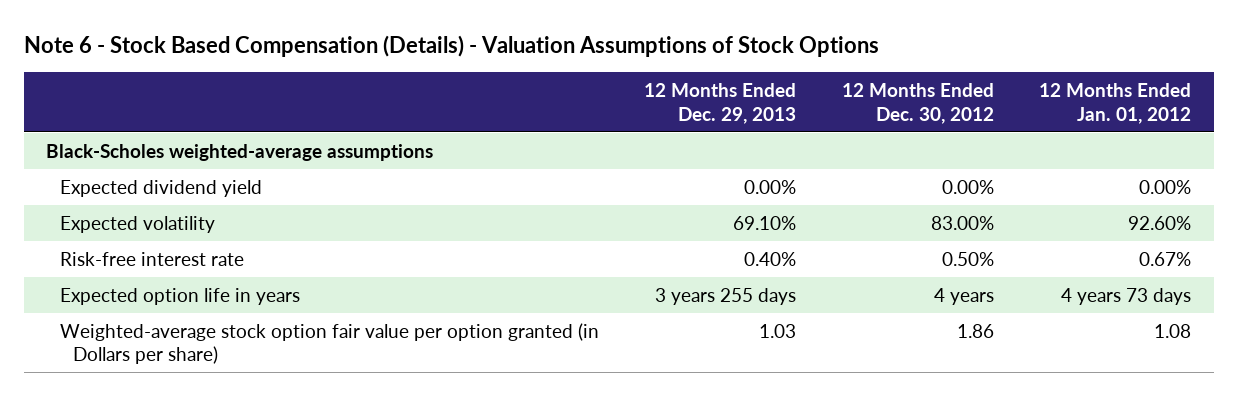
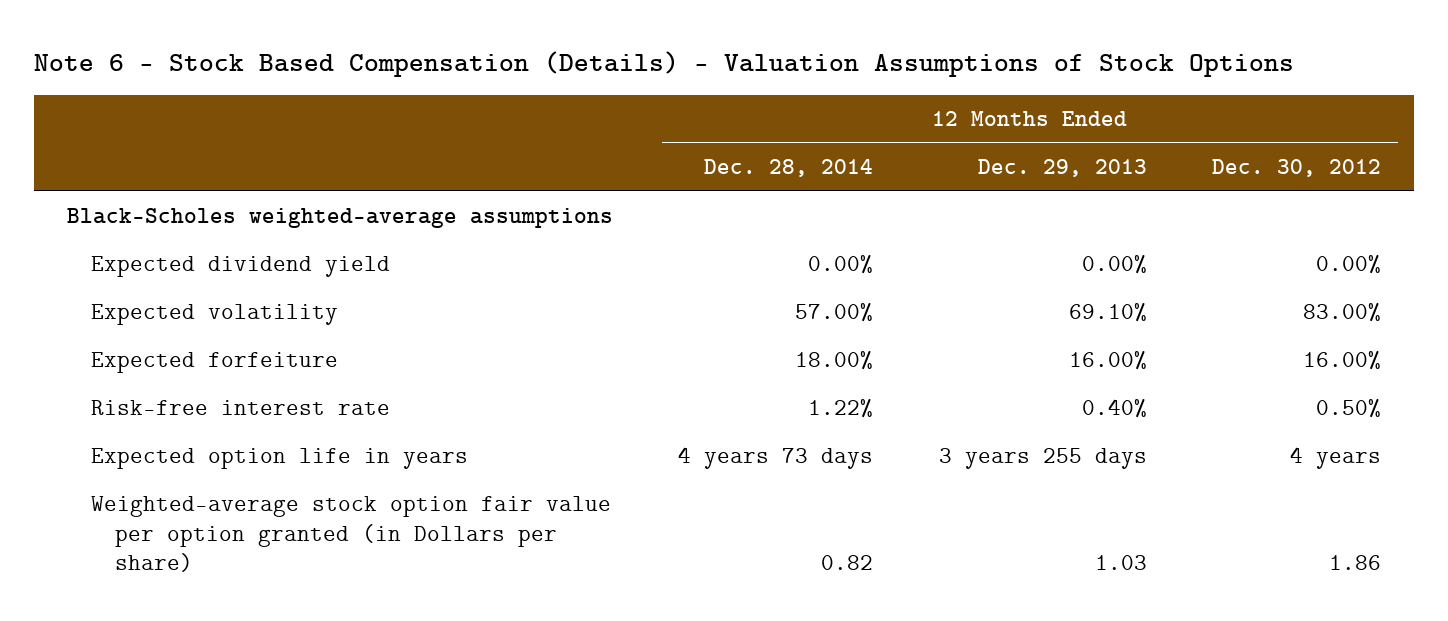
- | 12 Months Ended Dec. 29, 2013 | 12 Months Ended Dec. 30, 2012 | 12 Months Ended Jan. 01, 2012
+ | 12 Months Ended Dec. 28, 2014 | 12 Months Ended Dec. 29, 2013 | 12 Months Ended Dec. 30, 2012
+ Expected forfeiture | 18.00% | 16.00% | 16.00%

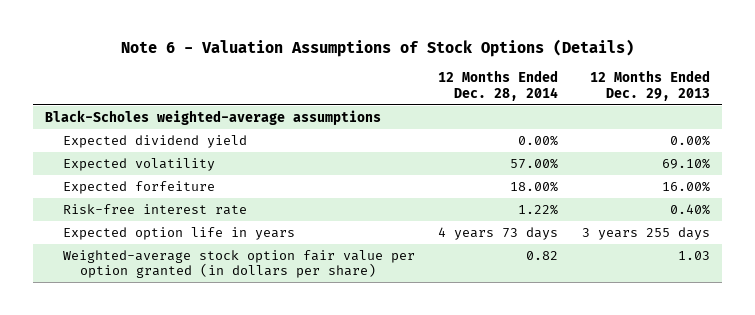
- Note 6 - Stock Based Compensation (Details) - Valuation Assumptions of Stock Options
+ Note 6 - Valuation Assumptions of Stock Options (Details)
- | 12 Months Ended Dec. 28, 2014 | 12 Months Ended Dec. 29, 2013 | 12 Months Ended Dec. 30, 2012
+ | 12 Months Ended Dec. 28, 2014 | 12 Months Ended Dec. 29, 2013
- Weighted-average stock option fair value per option granted (in Dollars per share) | 0.82 | 1.03 | 1.86
+ Weighted-average stock option fair value per option granted (in dollars per share) | 0.82 | 1.03

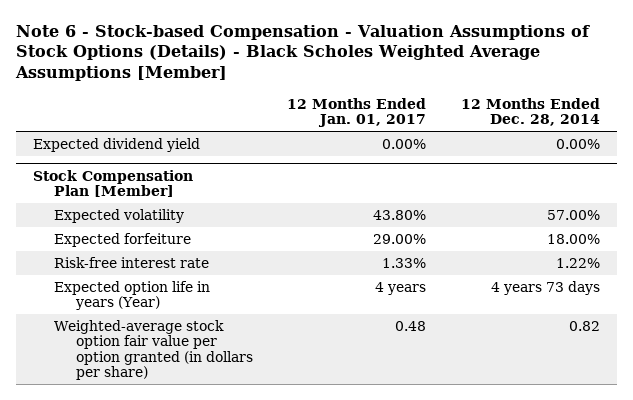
- Note 6 - Valuation Assumptions of Stock Options (Details)
+ Note 6 - Stock-based Compensation - Valuation Assumptions of Stock Options (Details) - Black Scholes Weighted Average Assumptions [Member]
- | 12 Months Ended Dec. 28, 2014 | 12 Months Ended Dec. 29, 2013
+ | 12 Months Ended Jan. 01, 2017 | 12 Months Ended Dec. 28, 2014
- Black-Scholes weighted-average assumptions
+ Stock Compensation Plan [Member]
- Expected option life in years | 4 years 73 days | 3 years 255 days
+ Expected option life in years (Year) | 4 years | 4 years 73 days

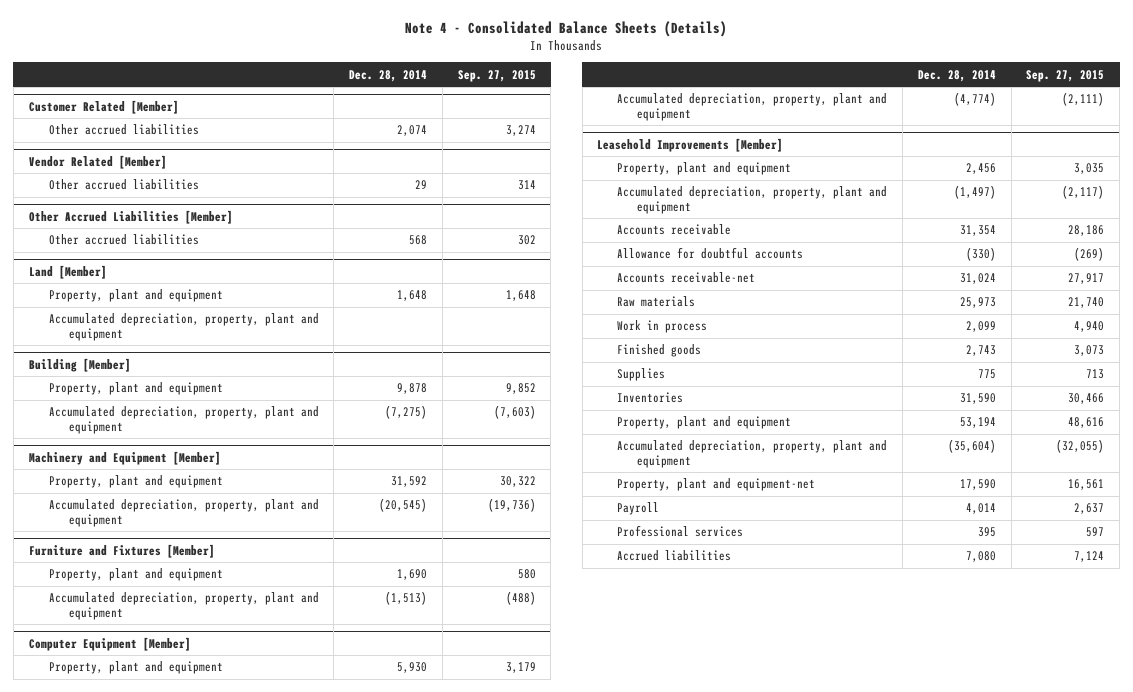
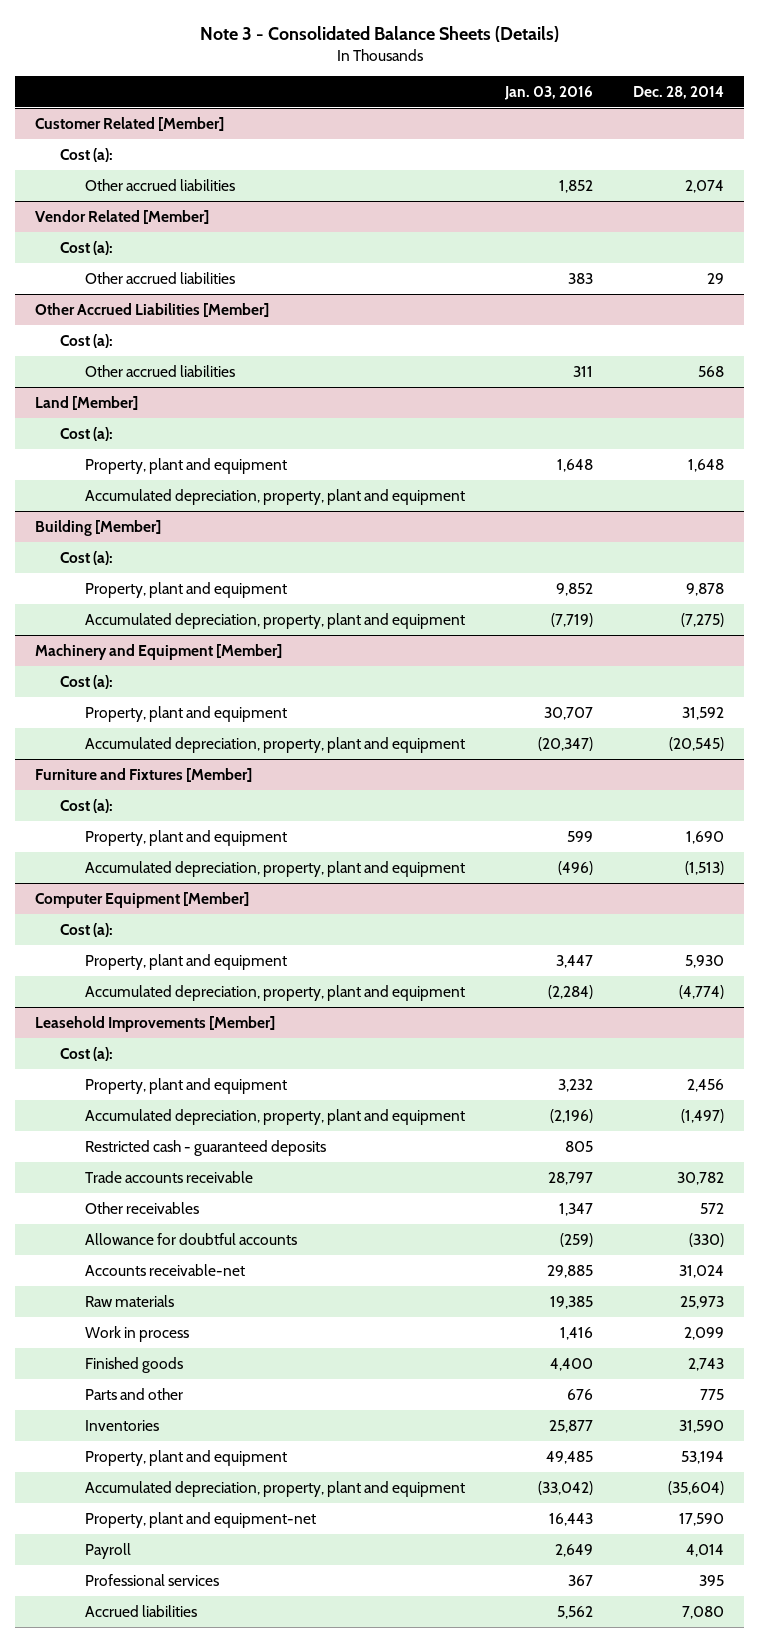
- Note 4 - Consolidated Balance Sheets (Details)
+ Note 3 - Consolidated Balance Sheets (Details)
- | Dec. 28, 2014 | Sep. 27, 2015
+ | Jan. 03, 2016 | Dec. 28, 2014
@ Customer Related [Member]
+ Cost (a):
@ Vendor Related [Member]
+ Cost (a):
@ Other Accrued Liabilities [Member]
+ Cost (a):
@ Land [Member]
+ Cost (a):
@ Building [Member]
+ Cost (a):
@ Machinery and Equipment [Member]
+ Cost (a):
@ Furniture and Fixtures [Member]
+ Cost (a):
@ Computer Equipment [Member]
+ Cost (a):
@ Leasehold Improvements [Member]
+ Cost (a):
- Accounts receivable | 31,354 | 28,186
+ Restricted cash - guaranteed deposits | 805 |
+ Trade accounts receivable | 28,797 | 30,782
+ Other receivables | 1,347 | 572
- Supplies | 775 | 713
+ Parts and other | 676 | 775

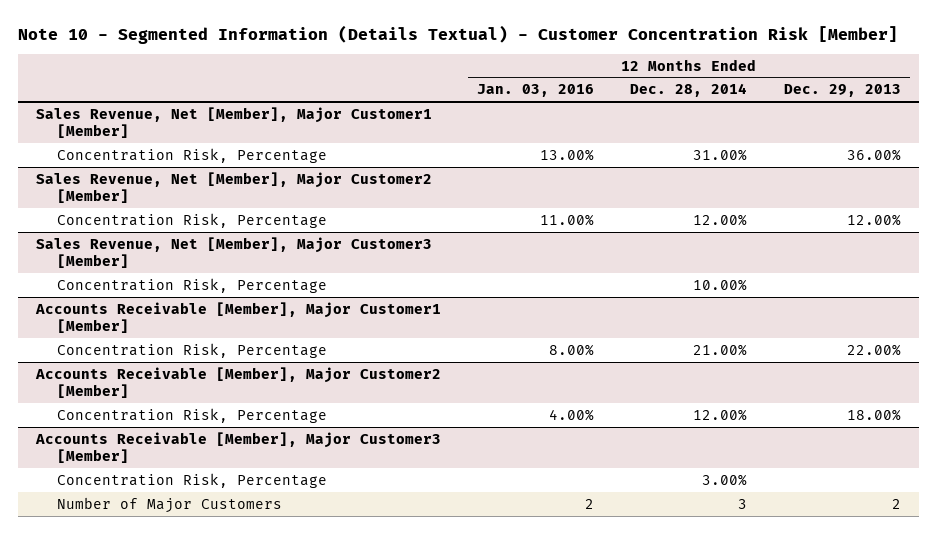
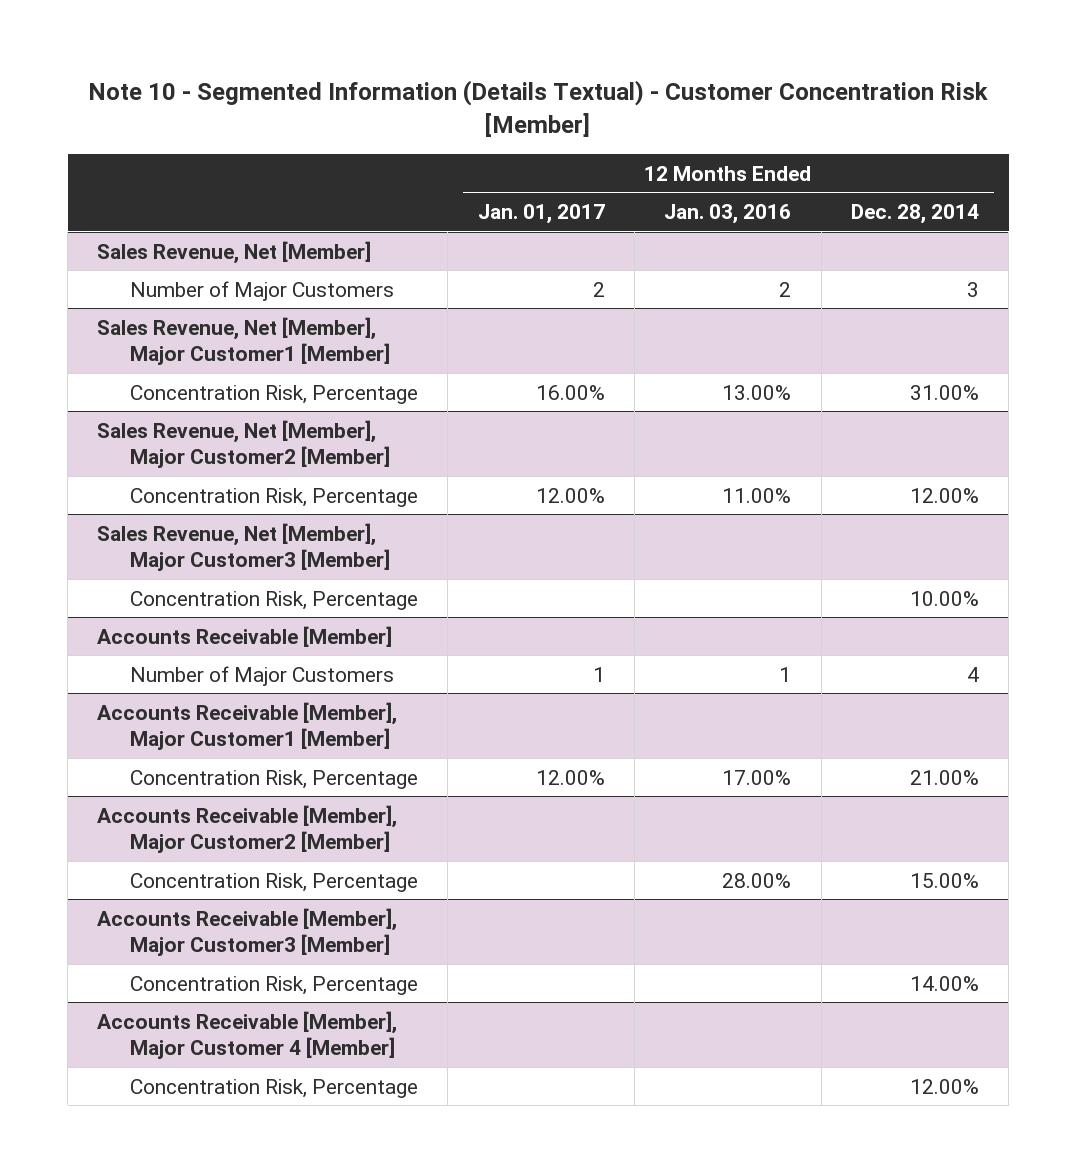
- | 12 Months Ended Jan. 03, 2016 | 12 Months Ended Dec. 28, 2014 | 12 Months Ended Dec. 29, 2013
+ | 12 Months Ended Jan. 01, 2017 | 12 Months Ended Jan. 03, 2016 | 12 Months Ended Dec. 28, 2014
+ Sales Revenue, Net [Member]
+ Number of Major Customers | 2 | 2 | 3
+ Accounts Receivable [Member]
+ Number of Major Customers | 1 | 1 | 4
@ Accounts Receivable [Member], Major Customer1 [Member]
- Concentration Risk, Percentage | 8.00% | 21.00% | 22.00%
+ Concentration Risk, Percentage | 12.00% | 17.00% | 21.00%
@ Accounts Receivable [Member], Major Customer2 [Member]
- Concentration Risk, Percentage | 4.00% | 12.00% | 18.00%
+ Concentration Risk, Percentage | | 28.00% | 15.00%
@ Accounts Receivable [Member], Major Customer3 [Member]
- Concentration Risk, Percentage | | 3.00% |
- Number of Major Customers | 2 | 3 | 2
+ Concentration Risk, Percentage | | | 14.00%
+ Accounts Receivable [Member], Major Customer 4 [Member]
+ Concentration Risk, Percentage | | | 12.00%

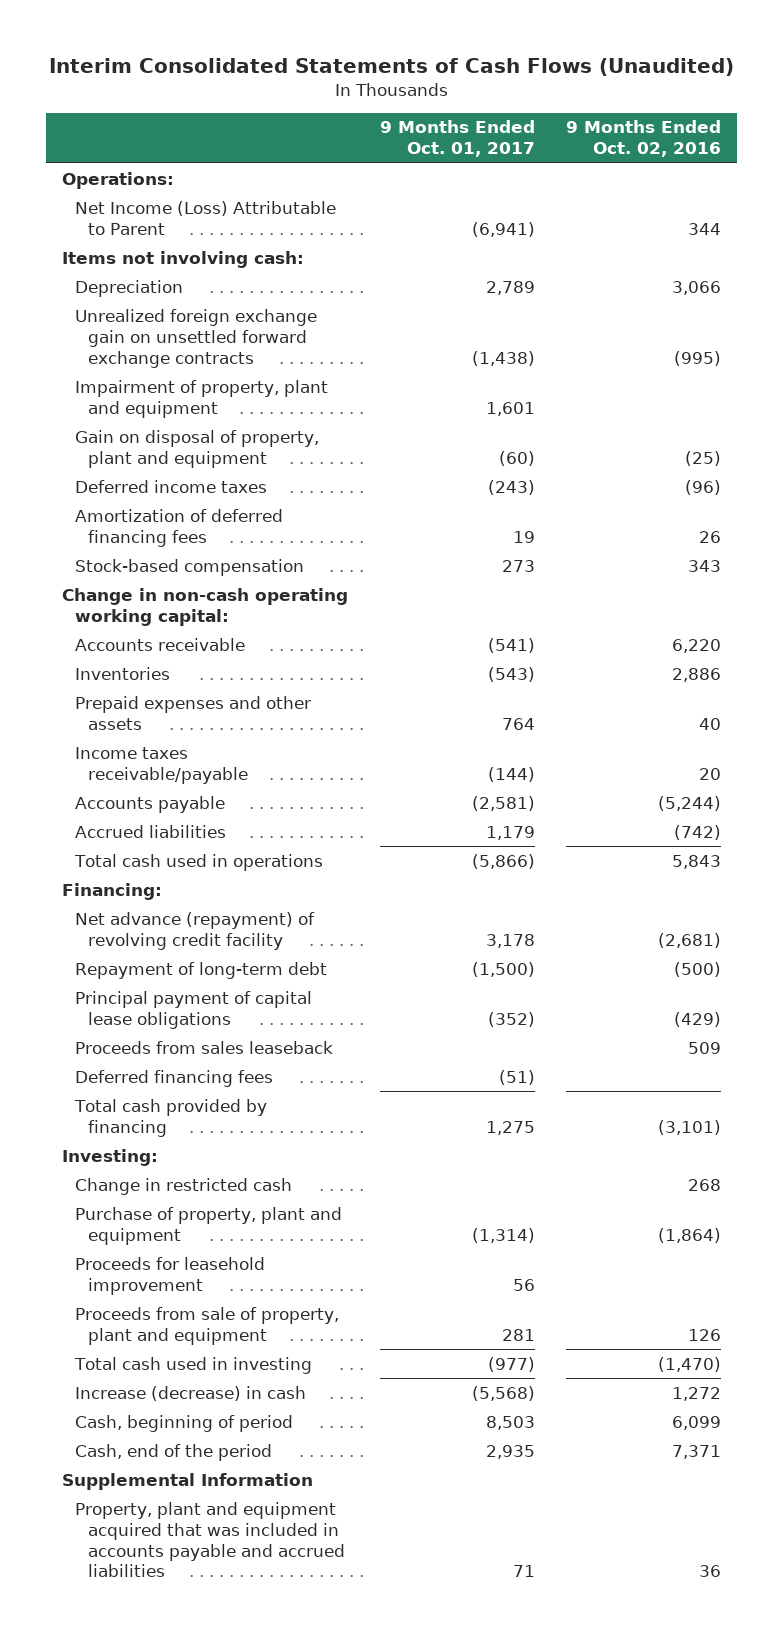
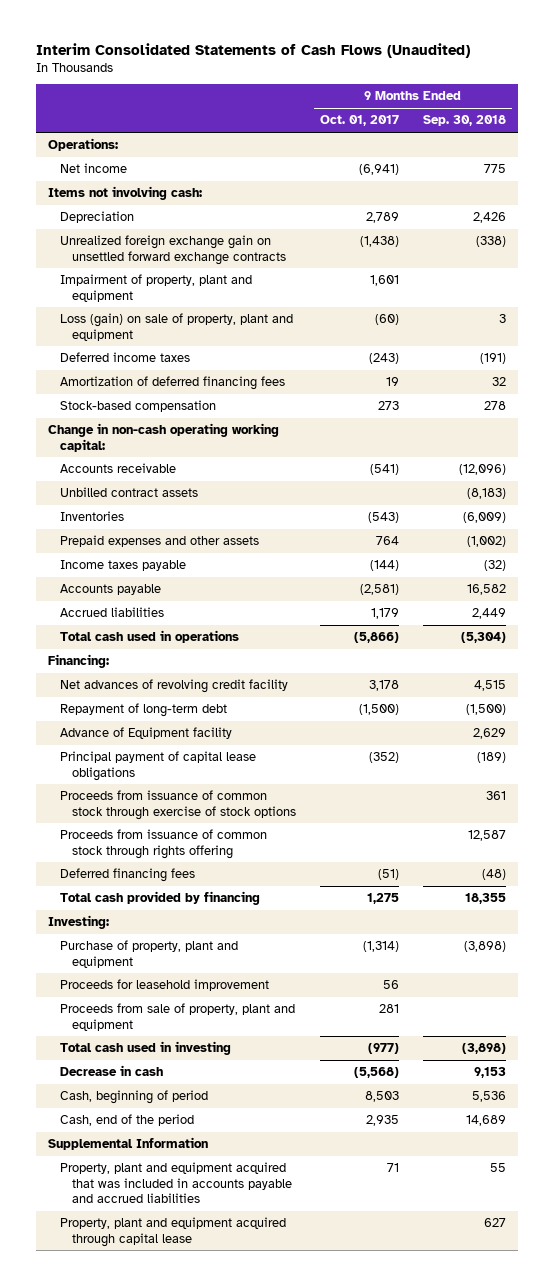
- | 9 Months Ended Oct. 01, 2017 | 9 Months Ended Oct. 02, 2016
+ | 9 Months Ended Oct. 01, 2017 | 9 Months Ended Sep. 30, 2018
- Net Income (Loss) Attributable to Parent | (6,941) | 344
+ Net income | (6,941) | 775
- Gain on disposal of property, plant and equipment | (60) | (25)
+ Loss (gain) on sale of property, plant and equipment | (60) | 3
+ Unbilled contract assets | | (8,183)
- Income taxes receivable/payable | (144) | 20
+ Income taxes payable | (144) | (32)
- Net advance (repayment) of revolving credit facility | 3,178 | (2,681)
+ Net advances of revolving credit facility | 3,178 | 4,515
+ Advance of Equipment facility | | 2,629
- Proceeds from sales leaseback | | 509
+ Proceeds from issuance of common stock through exercise of stock options | | 361
+ Proceeds from issuance of common stock through rights offering | | 12,587
- Change in restricted cash | | 268
- Increase (decrease) in cash | (5,568) | 1,272
+ Decrease in cash | (5,568) | 9,153
+ Property, plant and equipment acquired through capital lease | | 627

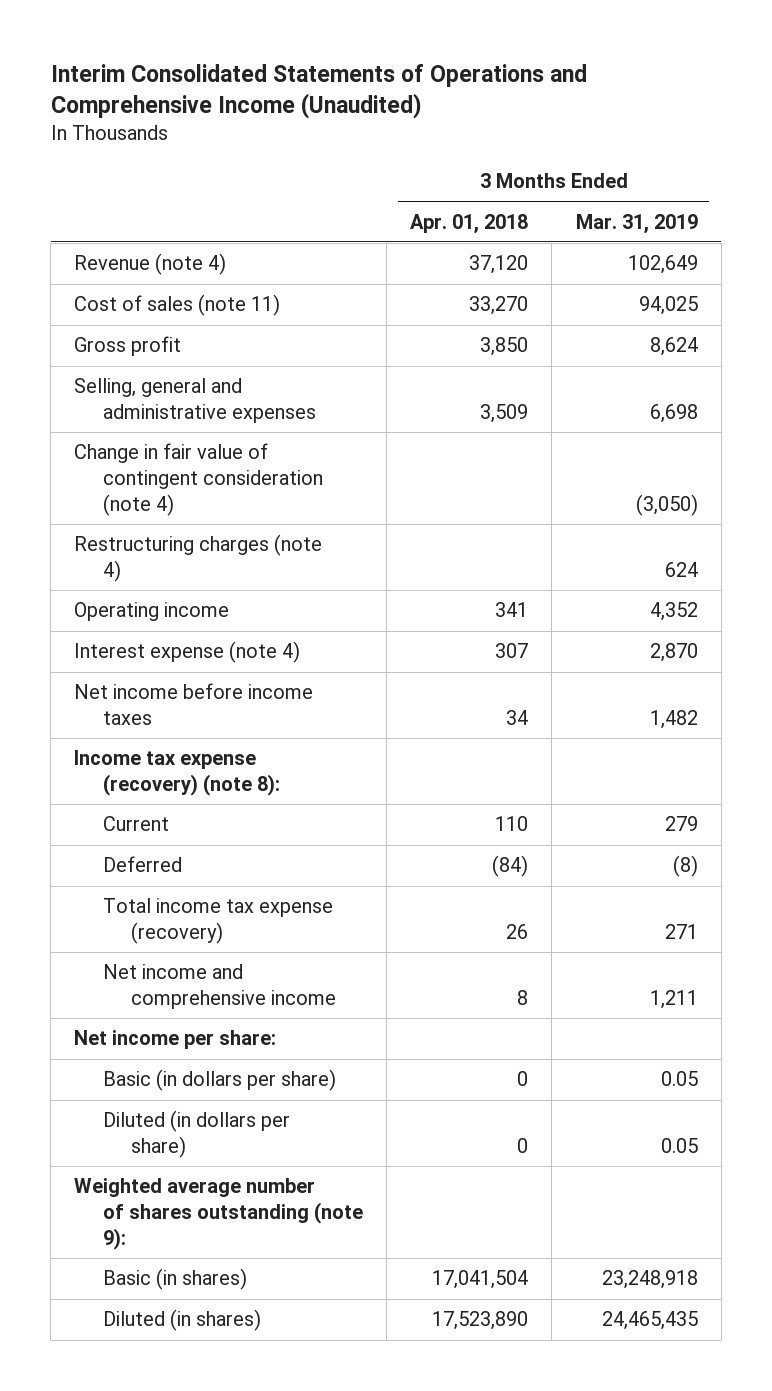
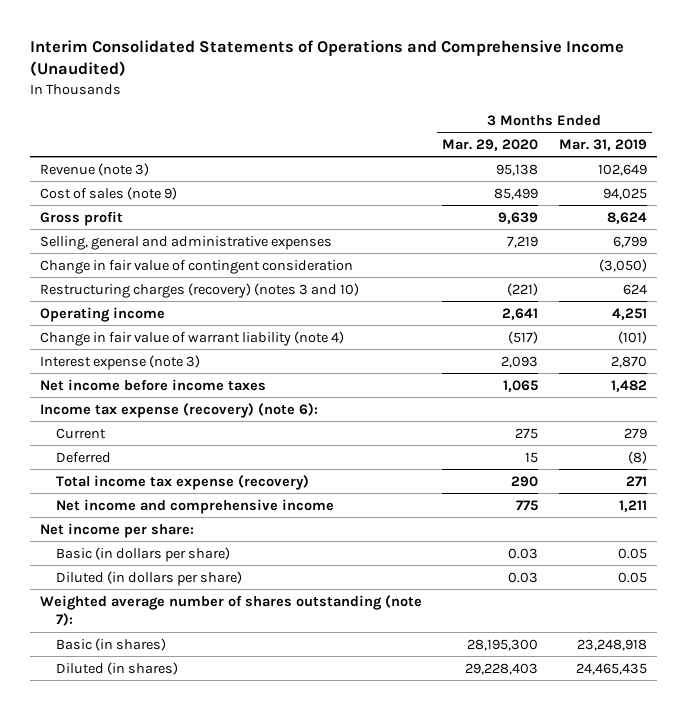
- | 3 Months Ended Apr. 01, 2018 | 3 Months Ended Mar. 31, 2019
+ | 3 Months Ended Mar. 29, 2020 | 3 Months Ended Mar. 31, 2019
- Revenue (note 4) | 37,120 | 102,649
- Cost of sales (note 11) | 33,270 | 94,025
+ Revenue (note 3) | 95,138 | 102,649
+ Cost of sales (note 9) | 85,499 | 94,025
- Selling, general and administrative expenses | 3,509 | 6,698
- Change in fair value of contingent consideration (note 4) | | (3,050)
- Restructuring charges (note 4) | | 624
- Operating income | 341 | 4,352
- Interest expense (note 4) | 307 | 2,870
+ Selling, general and administrative expenses | 7,219 | 6,799
+ Change in fair value of contingent consideration | | (3,050)
+ Restructuring charges (recovery) (notes 3 and 10) | (221) | 624
+ Operating income | 2,641 | 4,251
+ Change in fair value of warrant liability (note 4) | (517) | (101)
+ Interest expense (note 3) | 2,093 | 2,870
- Income tax expense (recovery) (note 8):
+ Income tax expense (recovery) (note 6):
- Weighted average number of shares outstanding (note 9):
+ Weighted average number of shares outstanding (note 7):

